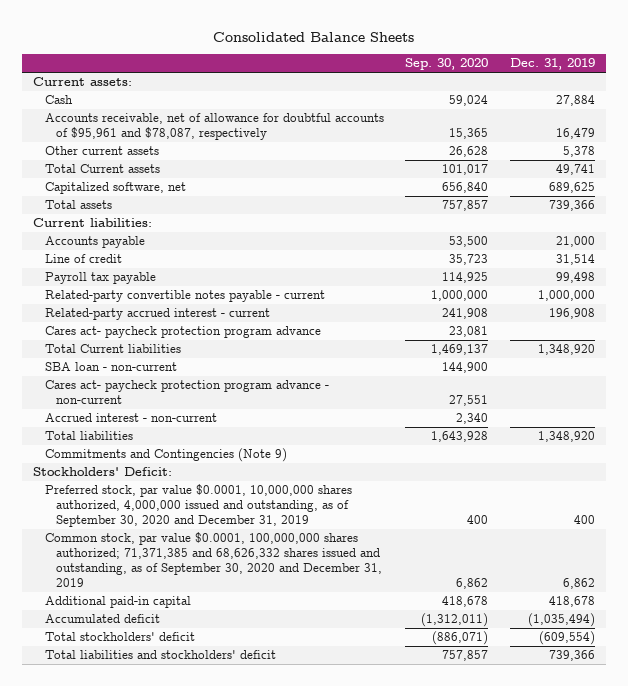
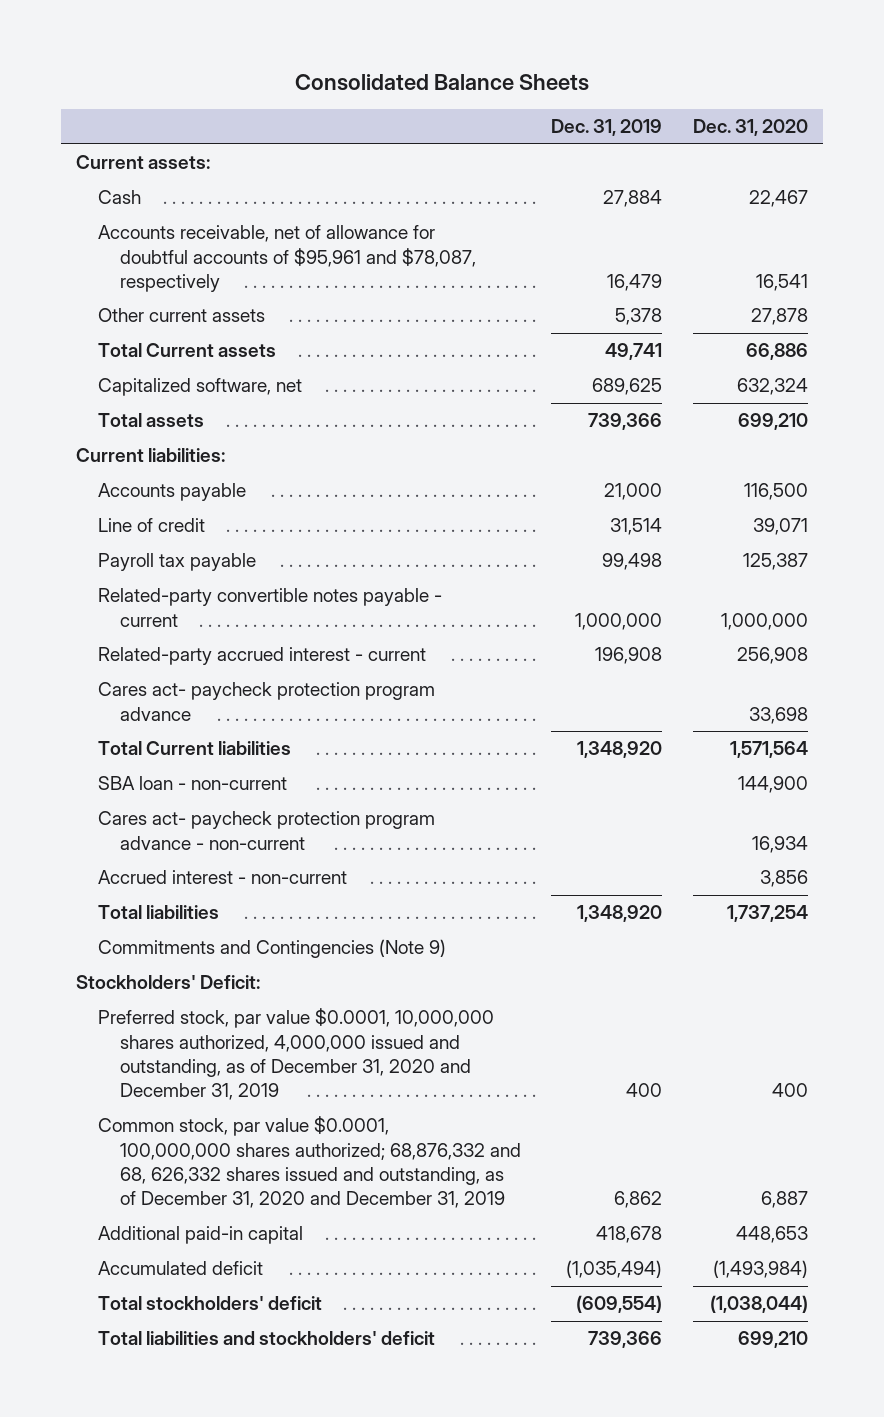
- | Sep. 30, 2020 | Dec. 31, 2019
+ | Dec. 31, 2019 | Dec. 31, 2020
- Preferred stock, par value $0.0001, 10,000,000 shares authorized, 4,000,000 issued and outstanding, as of September 30, 2020 and December 31, 2019 | 400 | 400
- Common stock, par value $0.0001, 100,000,000 shares authorized; 71,371,385 and 68,626,332 shares issued and outstanding, as of September 30, 2020 and December 31, 2019 | 6,862 | 6,862
+ Preferred stock, par value $0.0001, 10,000,000 shares authorized, 4,000,000 issued and outstanding, as of December 31, 2020 and December 31, 2019 | 400 | 400
+ Common stock, par value $0.0001, 100,000,000 shares authorized; 68,876,332 and 68, 626,332 shares issued and outstanding, as of December 31, 2020 and December 31, 2019 | 6,862 | 6,887

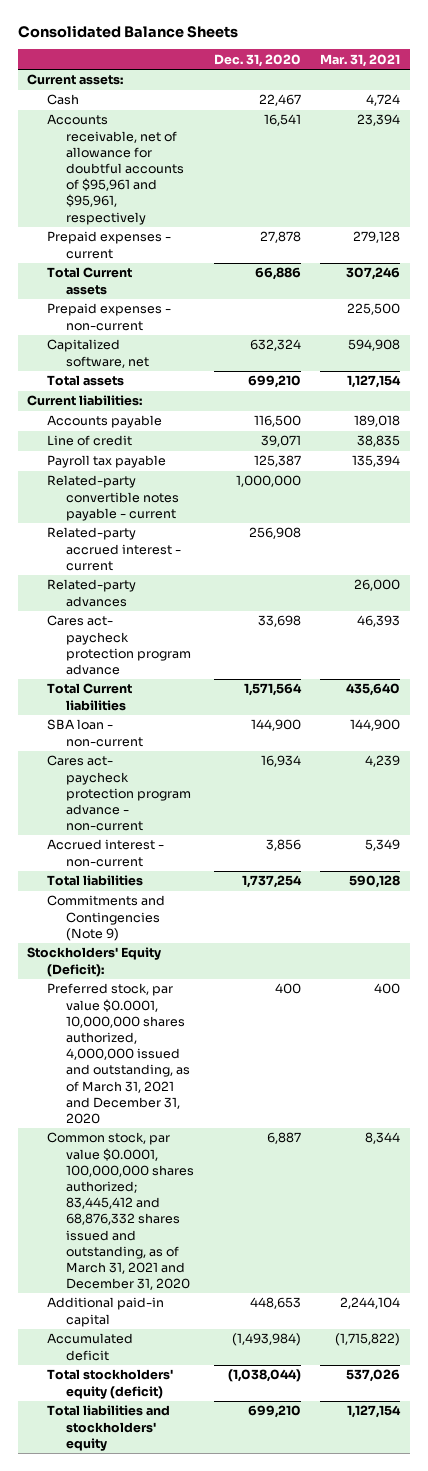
- | Dec. 31, 2019 | Dec. 31, 2020
+ | Dec. 31, 2020 | Mar. 31, 2021
- Accounts receivable, net of allowance for doubtful accounts of $95,961 and $78,087, respectively | 16,479 | 16,541
- Other current assets | 5,378 | 27,878
+ Accounts receivable, net of allowance for doubtful accounts of $95,961 and $95,961, respectively | 16,541 | 23,394
+ Prepaid expenses - current | 27,878 | 279,128
+ Prepaid expenses - non-current | | 225,500
+ Related-party advances | | 26,000
- Stockholders' Deficit:
- Preferred stock, par value $0.0001, 10,000,000 shares authorized, 4,000,000 issued and outstanding, as of December 31, 2020 and December 31, 2019 | 400 | 400
- Common stock, par value $0.0001, 100,000,000 shares authorized; 68,876,332 and 68, 626,332 shares issued and outstanding, as of December 31, 2020 and December 31, 2019 | 6,862 | 6,887
+ Stockholders' Equity (Deficit):
+ Preferred stock, par value $0.0001, 10,000,000 shares authorized, 4,000,000 issued and outstanding, as of March 31, 2021 and December 31, 2020 | 400 | 400
+ Common stock, par value $0.0001, 100,000,000 shares authorized; 83,445,412 and 68,876,332 shares issued and outstanding, as of March 31, 2021 and December 31, 2020 | 6,887 | 8,344
- Total stockholders' deficit | (609,554) | (1,038,044)
- Total liabilities and stockholders' deficit | 739,366 | 699,210
+ Total stockholders' equity (deficit) | (1,038,044) | 537,026
+ Total liabilities and stockholders' equity | 699,210 | 1,127,154

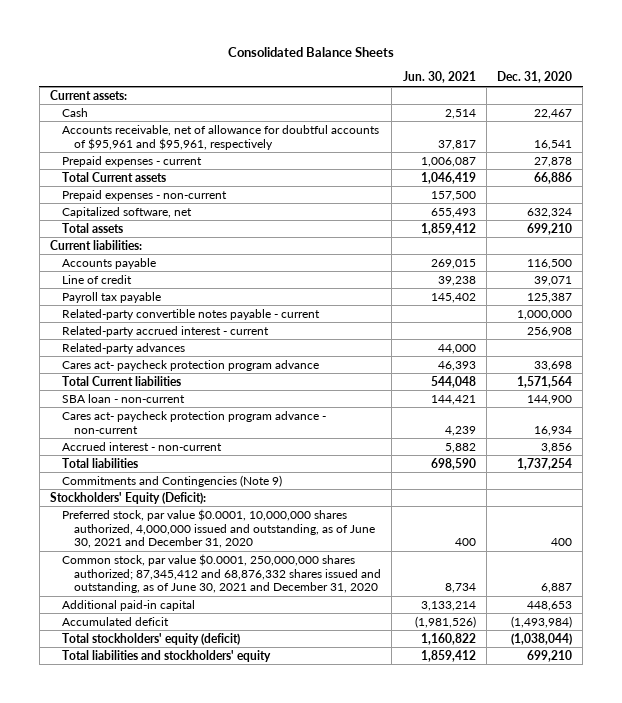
- | Dec. 31, 2020 | Mar. 31, 2021
+ | Jun. 30, 2021 | Dec. 31, 2020
- Preferred stock, par value $0.0001, 10,000,000 shares authorized, 4,000,000 issued and outstanding, as of March 31, 2021 and December 31, 2020 | 400 | 400
- Common stock, par value $0.0001, 100,000,000 shares authorized; 83,445,412 and 68,876,332 shares issued and outstanding, as of March 31, 2021 and December 31, 2020 | 6,887 | 8,344
+ Preferred stock, par value $0.0001, 10,000,000 shares authorized, 4,000,000 issued and outstanding, as of June 30, 2021 and December 31, 2020 | 400 | 400
+ Common stock, par value $0.0001, 250,000,000 shares authorized; 87,345,412 and 68,876,332 shares issued and outstanding, as of June 30, 2021 and December 31, 2020 | 8,734 | 6,887

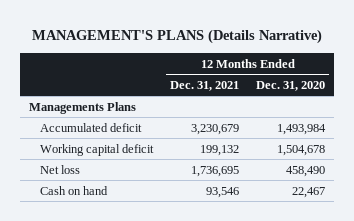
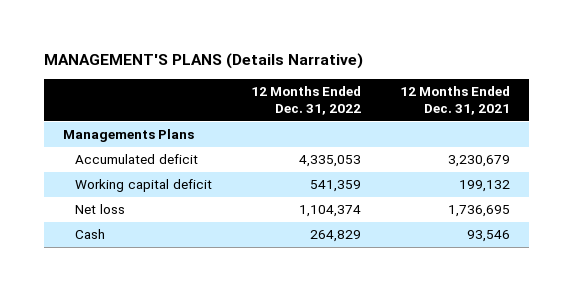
- | 12 Months Ended Dec. 31, 2021 | 12 Months Ended Dec. 31, 2020
+ | 12 Months Ended Dec. 31, 2022 | 12 Months Ended Dec. 31, 2021
- Cash on hand | 93,546 | 22,467
+ Cash | 264,829 | 93,546

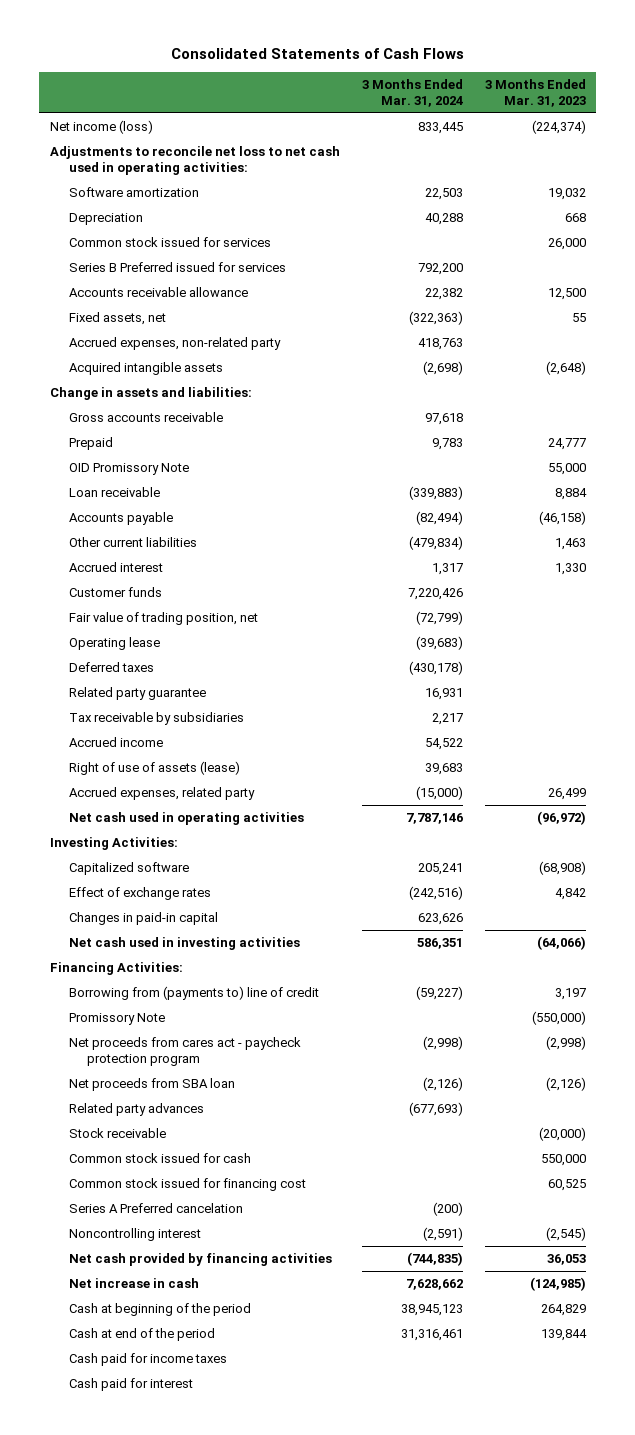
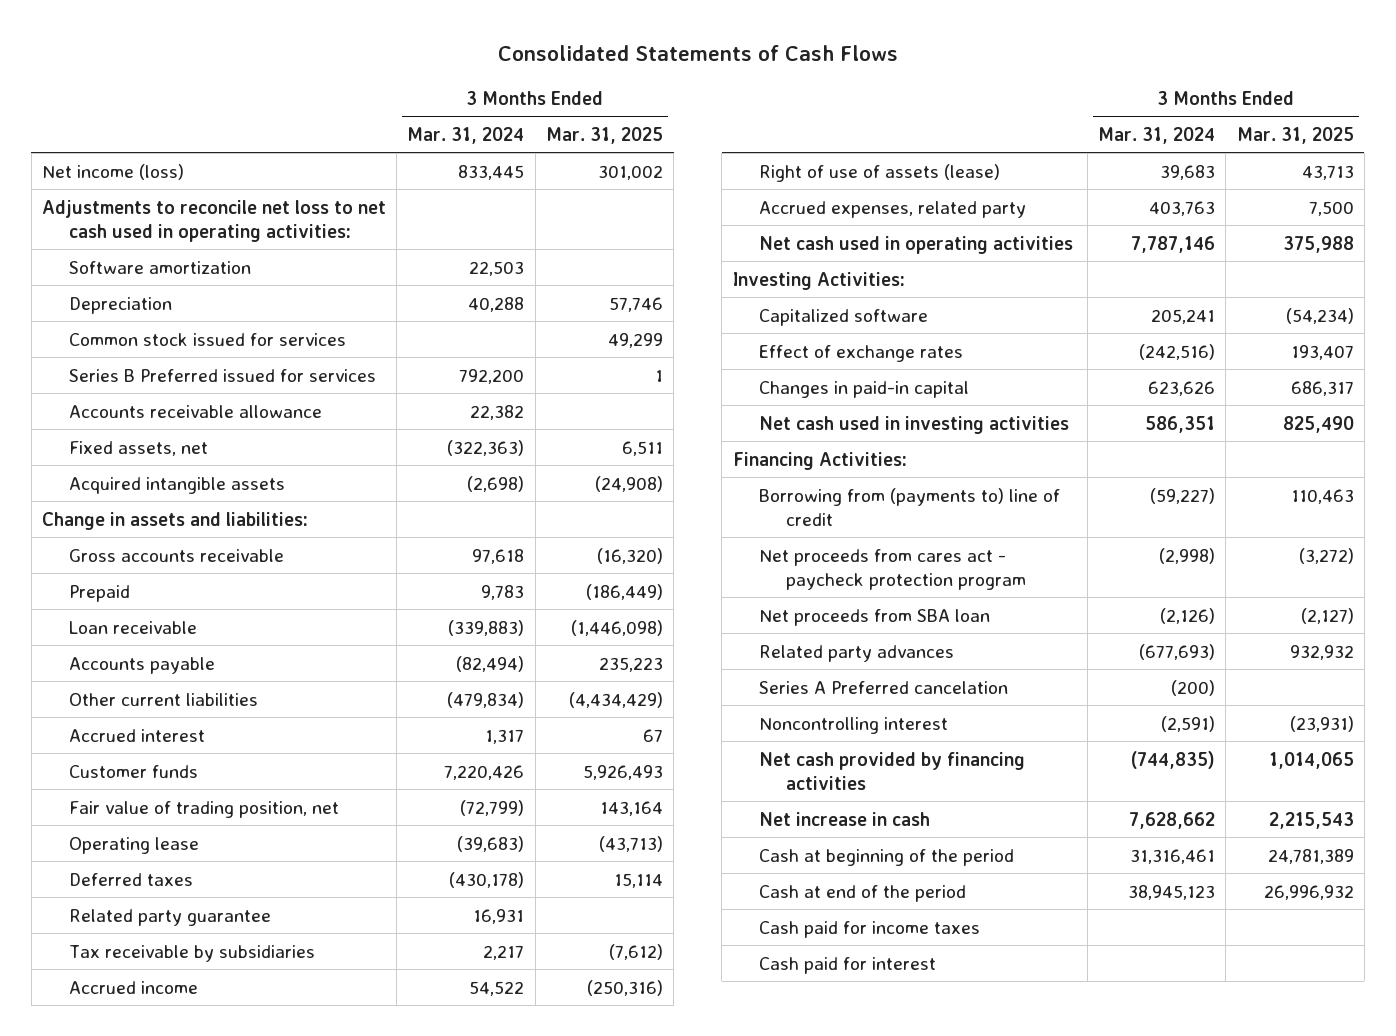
- | 3 Months Ended Mar. 31, 2024 | 3 Months Ended Mar. 31, 2023
+ | 3 Months Ended Mar. 31, 2024 | 3 Months Ended Mar. 31, 2025
- Accrued expenses, non-related party | 418,763 |
- OID Promissory Note | | 55,000
- Accrued expenses, related party | (15,000) | 26,499
+ Accrued expenses, related party | 403,763 | 7,500
- Promissory Note | | (550,000)
- Stock receivable | | (20,000)
- Common stock issued for cash | | 550,000
- Common stock issued for financing cost | | 60,525
- Cash at beginning of the period | 38,945,123 | 264,829
- Cash at end of the period | 31,316,461 | 139,844
+ Cash at beginning of the period | 31,316,461 | 24,781,389
+ Cash at end of the period | 38,945,123 | 26,996,932

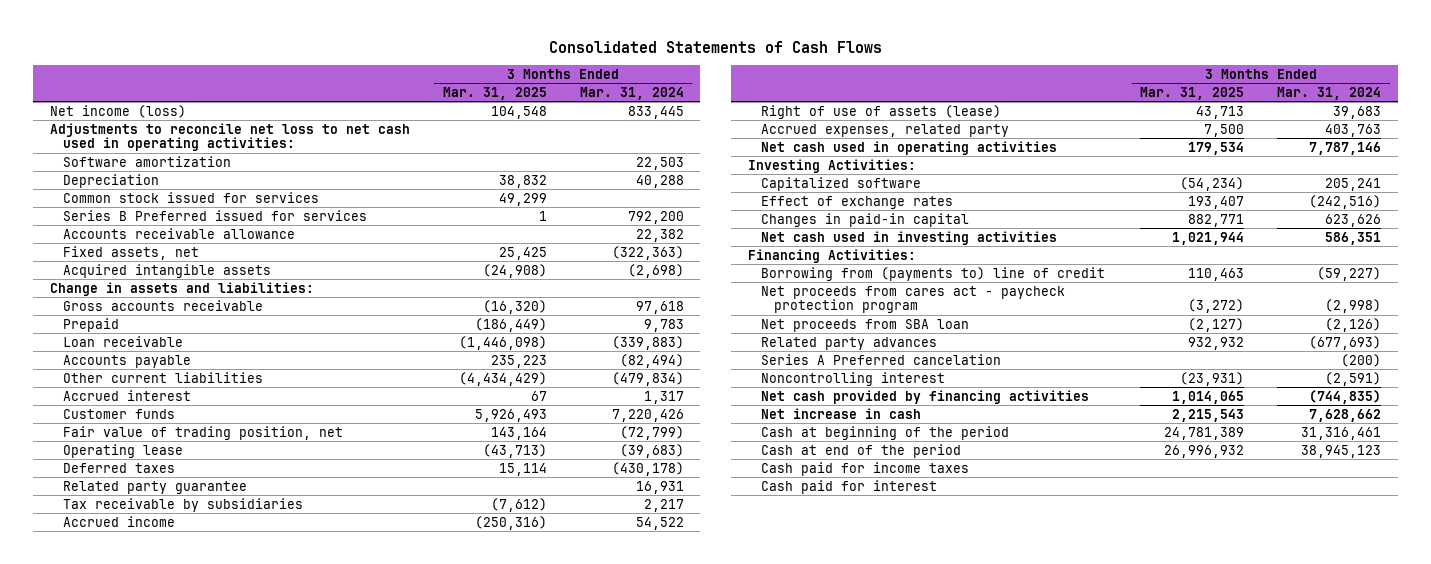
- | 3 Months Ended Mar. 31, 2024 | 3 Months Ended Mar. 31, 2025
+ | 3 Months Ended Mar. 31, 2025 | 3 Months Ended Mar. 31, 2024
- Net income (loss) | 833,445 | 301,002
+ Net income (loss) | 104,548 | 833,445
- Depreciation | 40,288 | 57,746
+ Depreciation | 38,832 | 40,288
- Fixed assets, net | (322,363) | 6,511
+ Fixed assets, net | 25,425 | (322,363)
- Net cash used in operating activities | 7,787,146 | 375,988
+ Net cash used in operating activities | 179,534 | 7,787,146
- Changes in paid-in capital | 623,626 | 686,317
- Net cash used in investing activities | 586,351 | 825,490
+ Changes in paid-in capital | 882,771 | 623,626
+ Net cash used in investing activities | 1,021,944 | 586,351

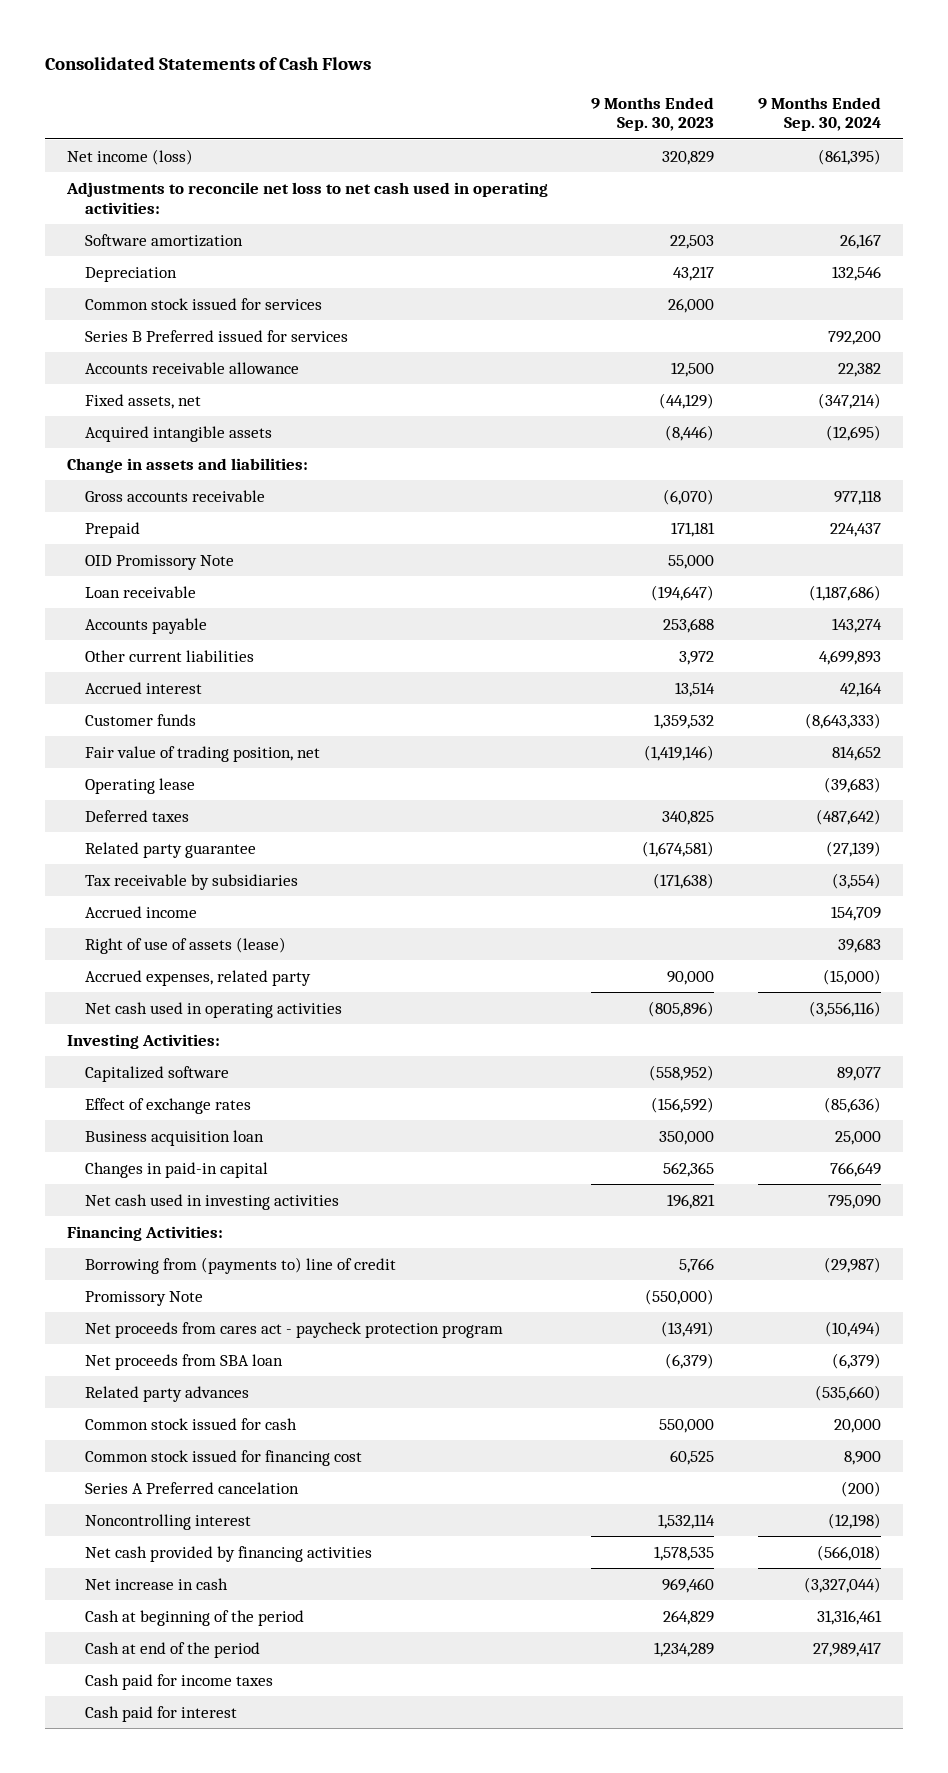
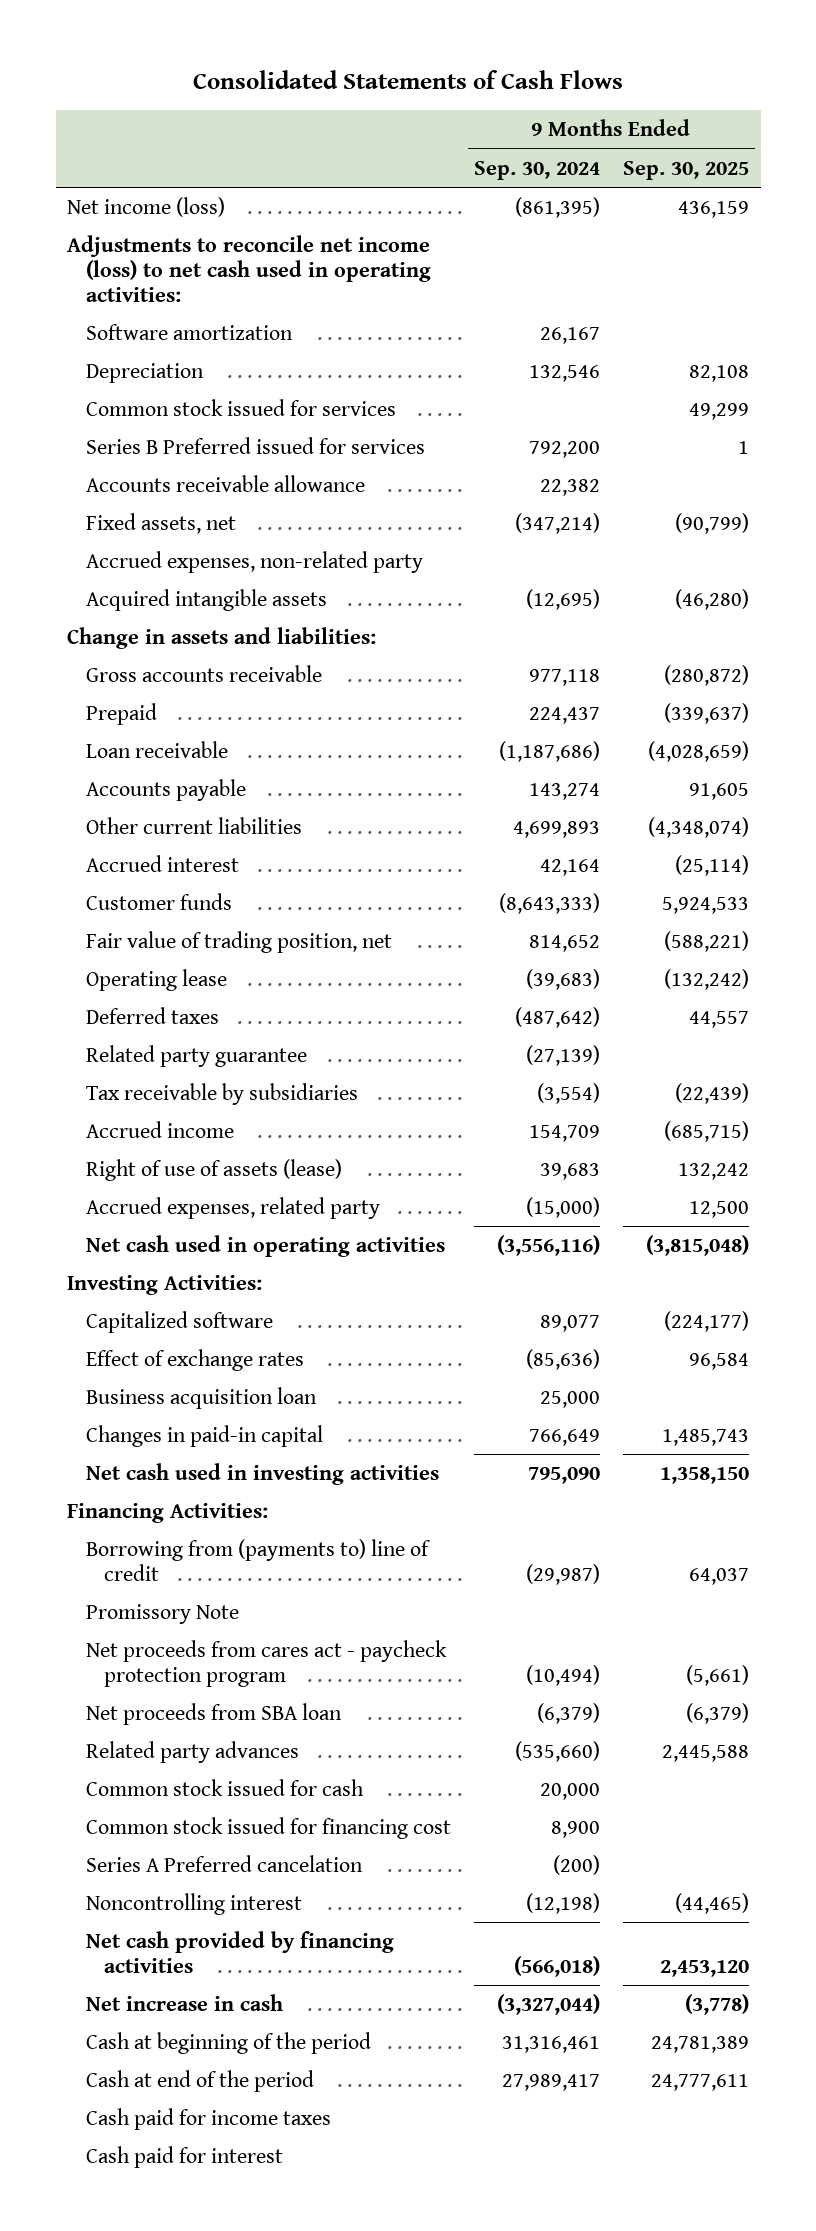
- | 9 Months Ended Sep. 30, 2023 | 9 Months Ended Sep. 30, 2024
+ | 9 Months Ended Sep. 30, 2024 | 9 Months Ended Sep. 30, 2025
- Adjustments to reconcile net loss to net cash used in operating activities:
+ Adjustments to reconcile net income (loss) to net cash used in operating activities:
+ Accrued expenses, non-related party
- OID Promissory Note | 55,000 |

